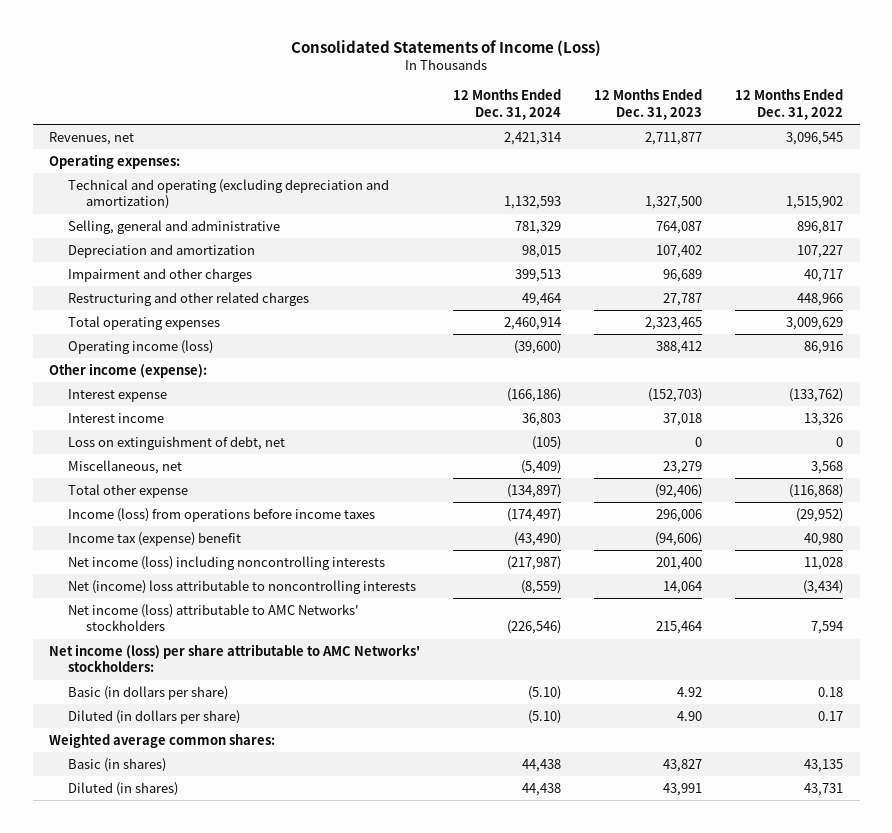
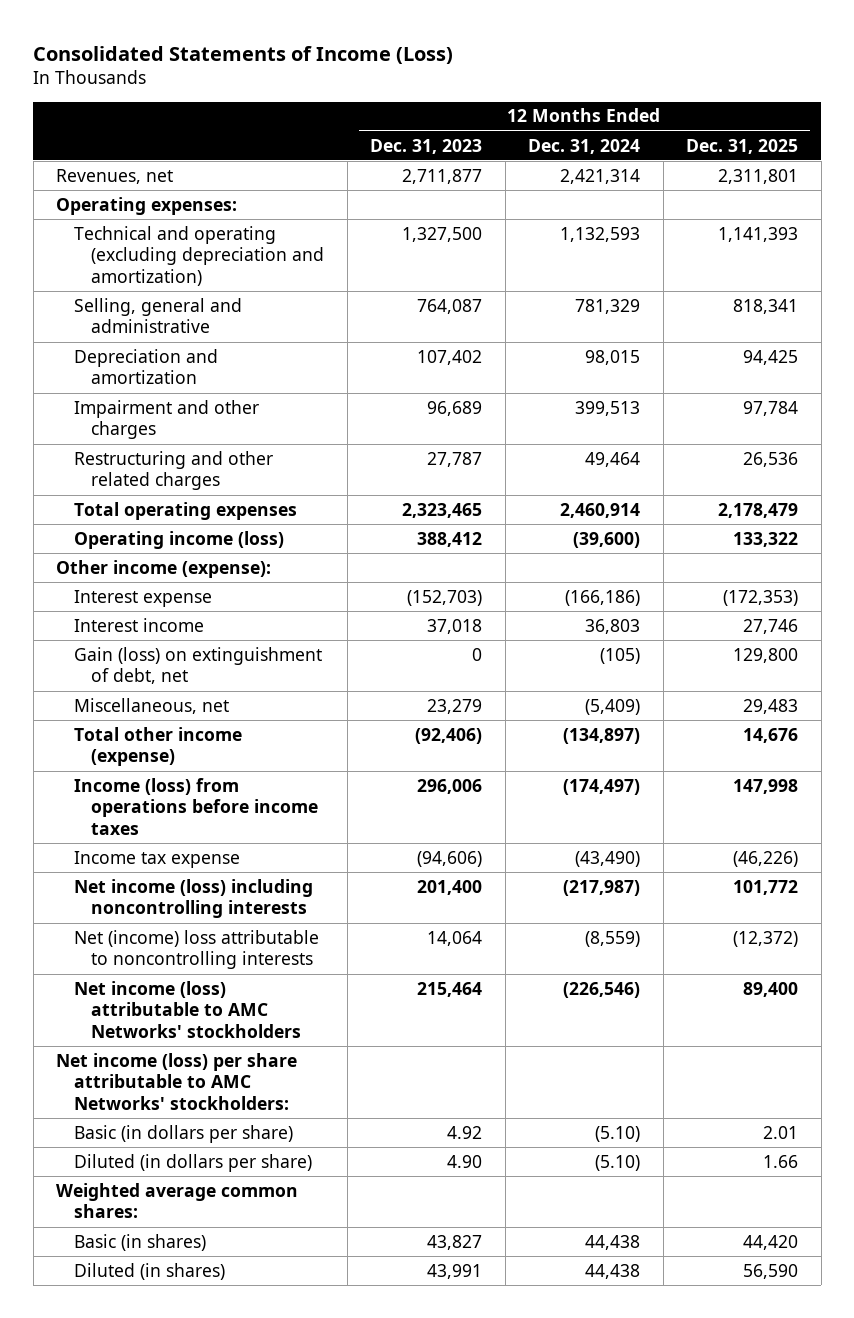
- | 12 Months Ended Dec. 31, 2024 | 12 Months Ended Dec. 31, 2023 | 12 Months Ended Dec. 31, 2022
+ | 12 Months Ended Dec. 31, 2023 | 12 Months Ended Dec. 31, 2024 | 12 Months Ended Dec. 31, 2025
- Loss on extinguishment of debt, net | (105) | 0 | 0
+ Gain (loss) on extinguishment of debt, net | 0 | (105) | 129,800
- Total other expense | (134,897) | (92,406) | (116,868)
+ Total other income (expense) | (92,406) | (134,897) | 14,676
- Income tax (expense) benefit | (43,490) | (94,606) | 40,980
+ Income tax expense | (94,606) | (43,490) | (46,226)

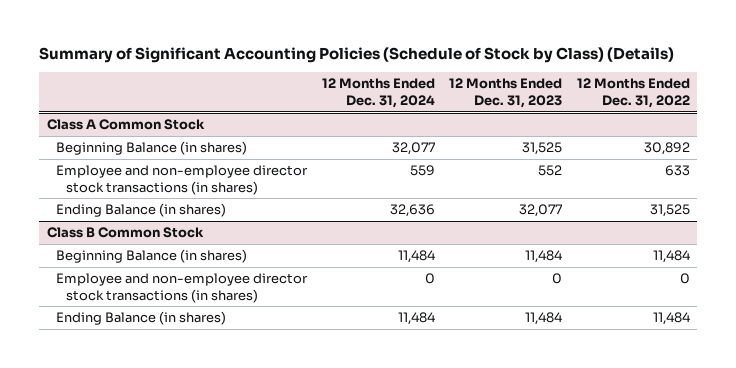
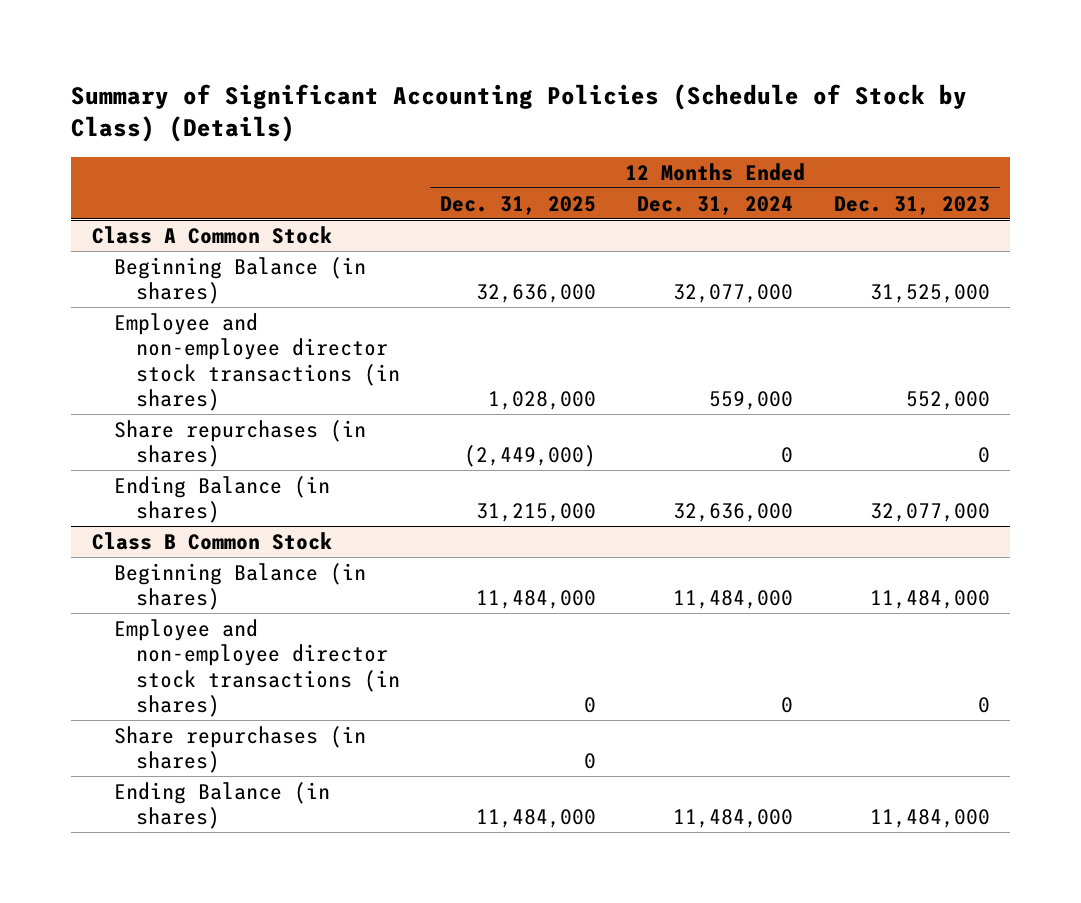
- | 12 Months Ended Dec. 31, 2024 | 12 Months Ended Dec. 31, 2023 | 12 Months Ended Dec. 31, 2022
+ | 12 Months Ended Dec. 31, 2025 | 12 Months Ended Dec. 31, 2024 | 12 Months Ended Dec. 31, 2023
@ Class A Common Stock
- Beginning Balance (in shares) | 32,077 | 31,525 | 30,892
- Employee and non-employee director stock transactions (in shares) | 559 | 552 | 633
- Ending Balance (in shares) | 32,636 | 32,077 | 31,525
+ Beginning Balance (in shares) | 32,636,000 | 32,077,000 | 31,525,000
+ Employee and non-employee director stock transactions (in shares) | 1,028,000 | 559,000 | 552,000
+ Share repurchases (in shares) | (2,449,000) | 0 | 0
+ Ending Balance (in shares) | 31,215,000 | 32,636,000 | 32,077,000
@ Class B Common Stock
- Beginning Balance (in shares) | 11,484 | 11,484 | 11,484
+ Beginning Balance (in shares) | 11,484,000 | 11,484,000 | 11,484,000
- Ending Balance (in shares) | 11,484 | 11,484 | 11,484
+ Share repurchases (in shares) | 0 | |
+ Ending Balance (in shares) | 11,484,000 | 11,484,000 | 11,484,000

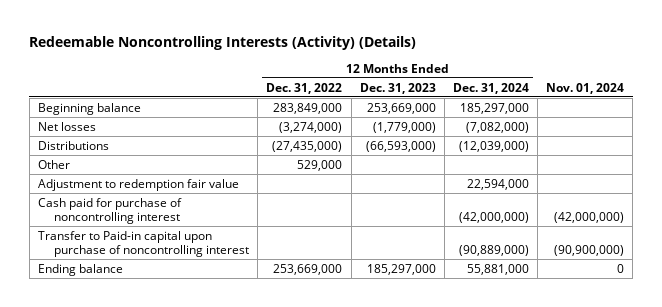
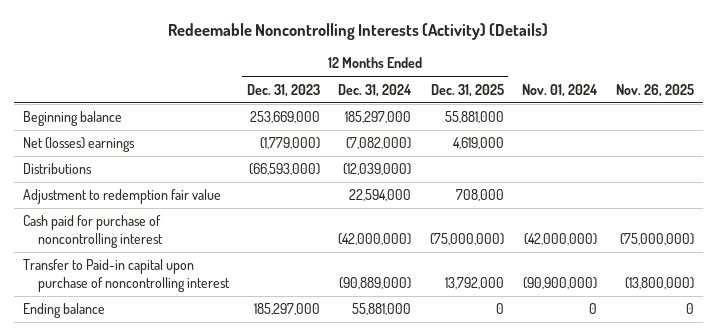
- | 12 Months Ended Dec. 31, 2022 | 12 Months Ended Dec. 31, 2023 | 12 Months Ended Dec. 31, 2024 | Nov. 01, 2024
+ | 12 Months Ended Dec. 31, 2023 | 12 Months Ended Dec. 31, 2024 | 12 Months Ended Dec. 31, 2025 | Nov. 01, 2024 | Nov. 26, 2025
- Net losses | (3,274,000) | (1,779,000) | (7,082,000) |
+ Net (losses) earnings | (1,779,000) | (7,082,000) | 4,619,000 | |
- Other | 529,000 | | |

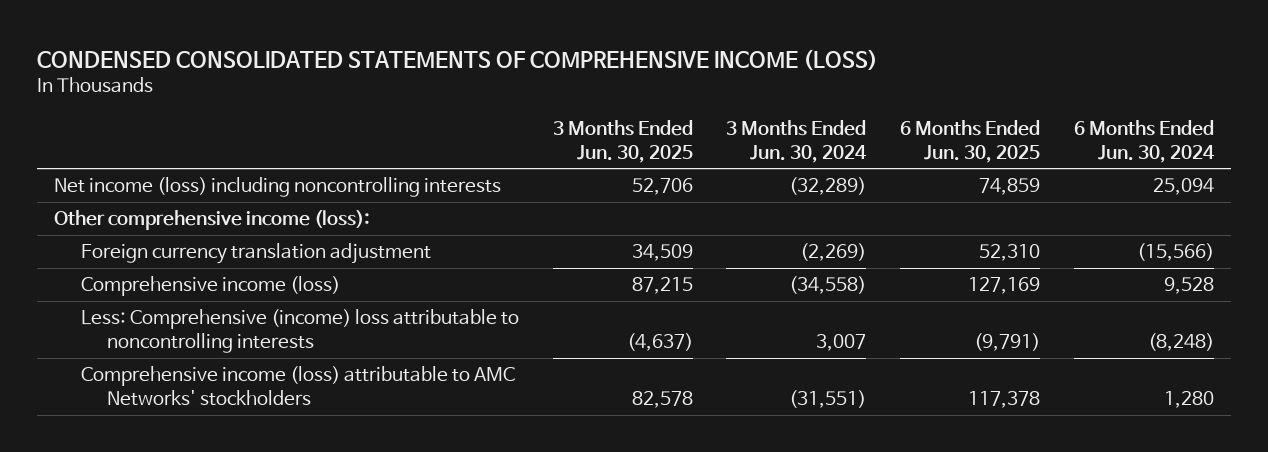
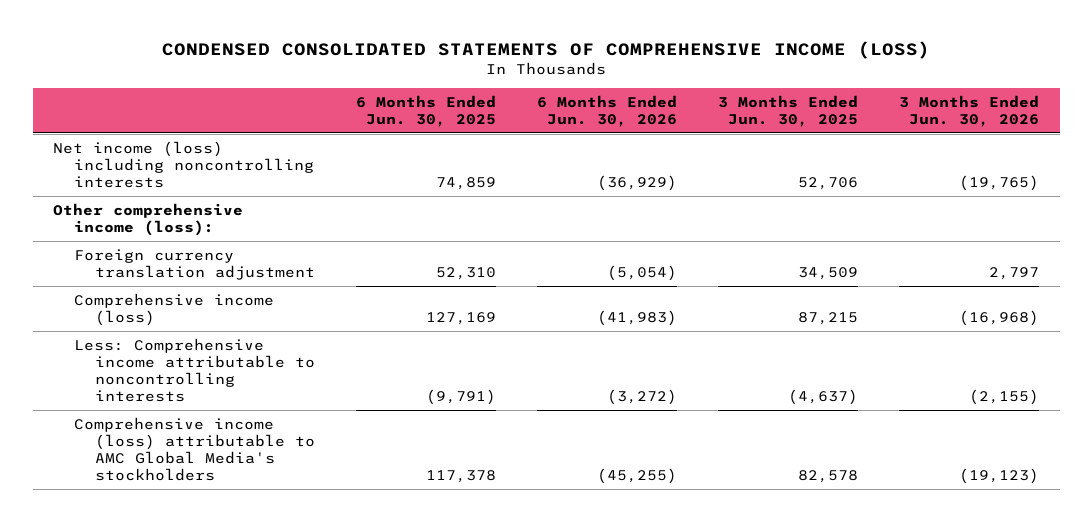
- | 3 Months Ended Jun. 30, 2025 | 3 Months Ended Jun. 30, 2024 | 6 Months Ended Jun. 30, 2025 | 6 Months Ended Jun. 30, 2024
+ | 6 Months Ended Jun. 30, 2025 | 6 Months Ended Jun. 30, 2026 | 3 Months Ended Jun. 30, 2025 | 3 Months Ended Jun. 30, 2026
- Less: Comprehensive (income) loss attributable to noncontrolling interests | (4,637) | 3,007 | (9,791) | (8,248)
- Comprehensive income (loss) attributable to AMC Networks' stockholders | 82,578 | (31,551) | 117,378 | 1,280
+ Less: Comprehensive income attributable to noncontrolling interests | (9,791) | (3,272) | (4,637) | (2,155)
+ Comprehensive income (loss) attributable to AMC Global Media's stockholders | 117,378 | (45,255) | 82,578 | (19,123)

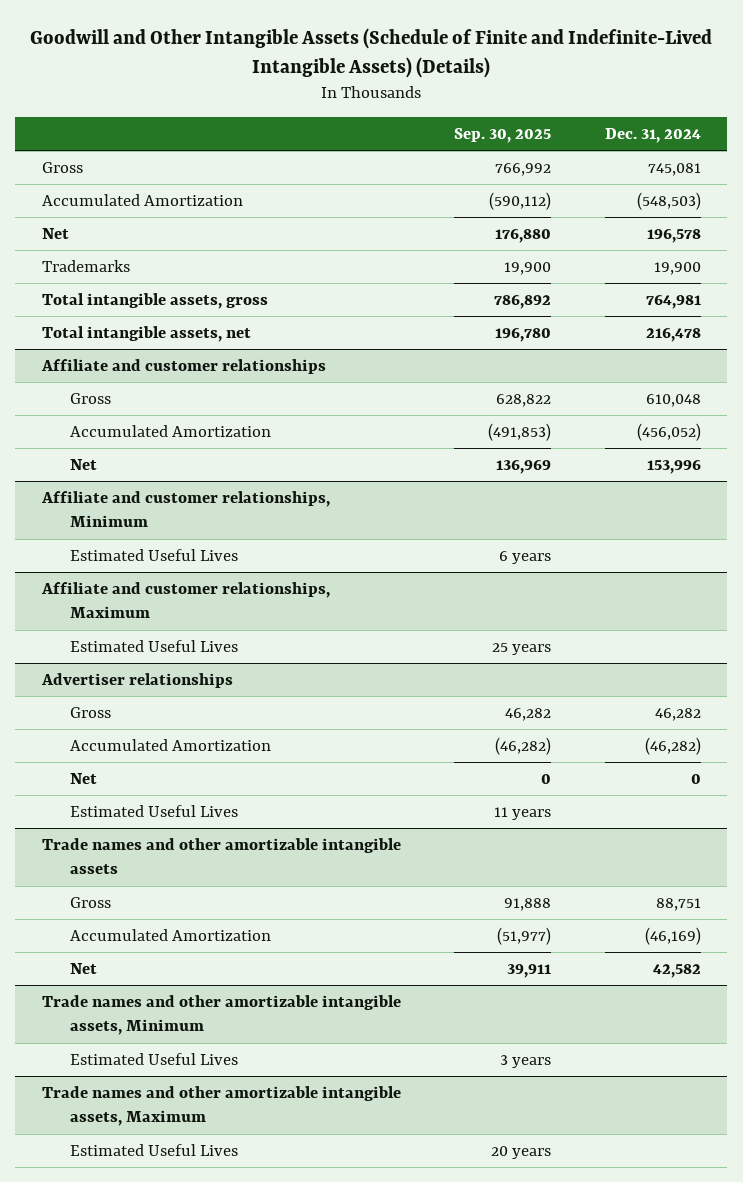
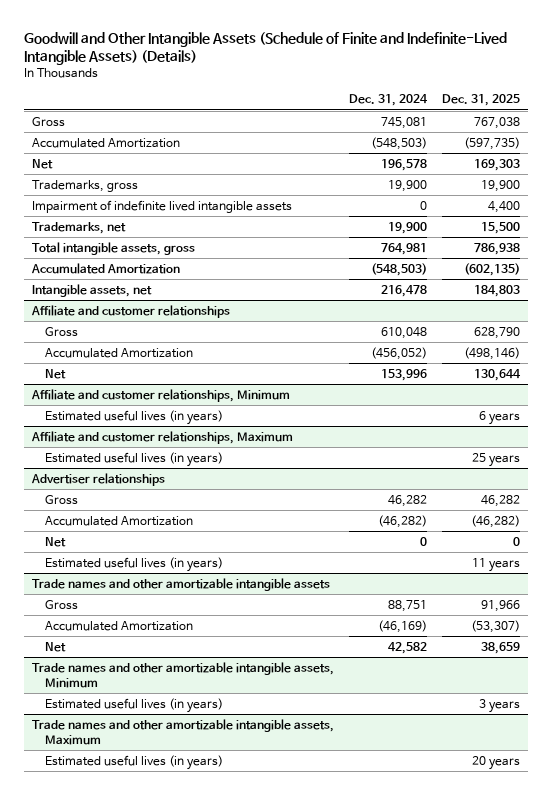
- | Sep. 30, 2025 | Dec. 31, 2024
+ | Dec. 31, 2024 | Dec. 31, 2025
- Trademarks | 19,900 | 19,900
+ Trademarks, gross | 19,900 | 19,900
+ Impairment of indefinite lived intangible assets | 0 | 4,400
+ Trademarks, net | 19,900 | 15,500
- Total intangible assets, net | 196,780 | 216,478
+ Accumulated Amortization | (548,503) | (602,135)
+ Intangible assets, net | 216,478 | 184,803
@ Affiliate and customer relationships, Minimum
- Estimated Useful Lives | 6 years |
+ Estimated useful lives (in years) | | 6 years
@ Affiliate and customer relationships, Maximum
- Estimated Useful Lives | 25 years |
+ Estimated useful lives (in years) | | 25 years
@ Advertiser relationships
- Estimated Useful Lives | 11 years |
+ Estimated useful lives (in years) | | 11 years
@ Trade names and other amortizable intangible assets, Minimum
- Estimated Useful Lives | 3 years |
+ Estimated useful lives (in years) | | 3 years
@ Trade names and other amortizable intangible assets, Maximum
- Estimated Useful Lives | 20 years |
+ Estimated useful lives (in years) | | 20 years

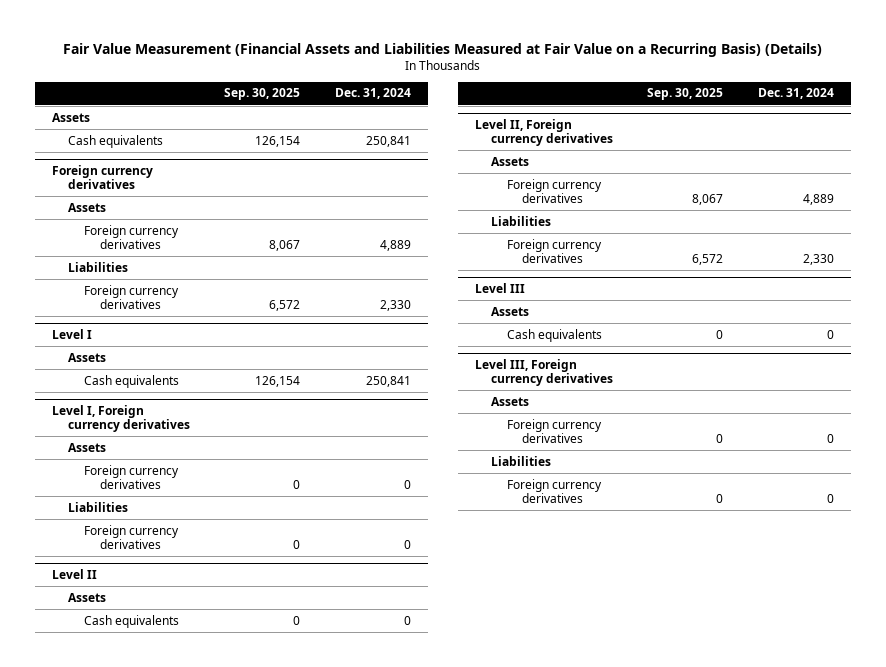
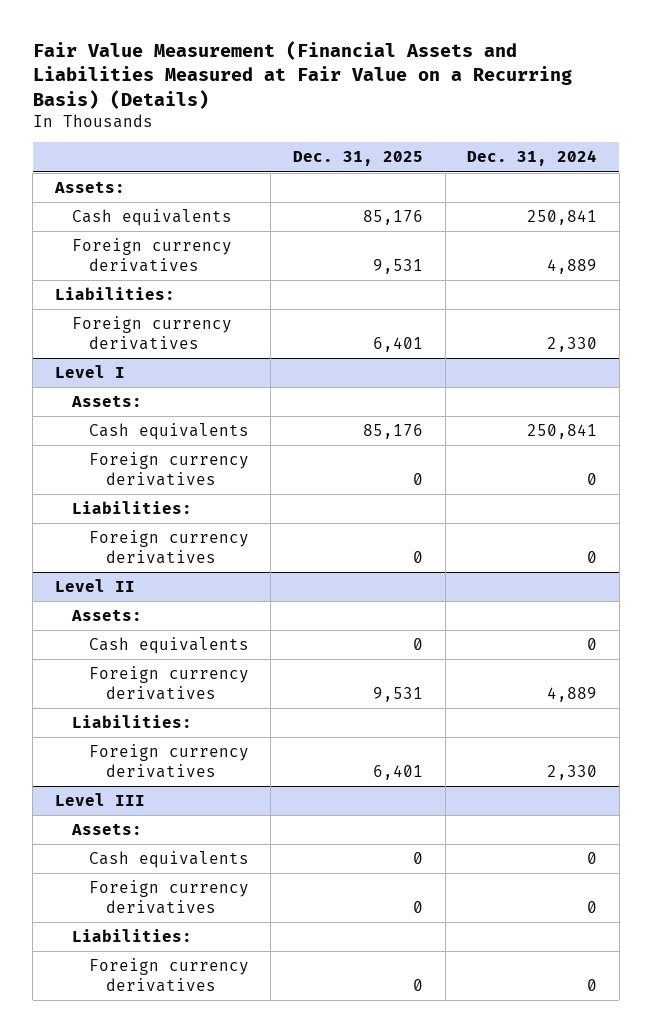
- | Sep. 30, 2025 | Dec. 31, 2024
+ | Dec. 31, 2025 | Dec. 31, 2024
- Assets
+ Assets:
- Foreign currency derivatives
- Assets
- Liabilities
+ Liabilities:
@ Level I
- Assets
+ Assets:
- Level I, Foreign currency derivatives
- Assets
- Liabilities
@ Level I
+ Liabilities:
@ Level II
- Assets
+ Assets:
- Level II, Foreign currency derivatives
- Assets
- Liabilities
@ Level II
+ Liabilities:
@ Level III
- Assets
+ Assets:
- Level III, Foreign currency derivatives
- Assets
- Liabilities
@ Level III
+ Liabilities:

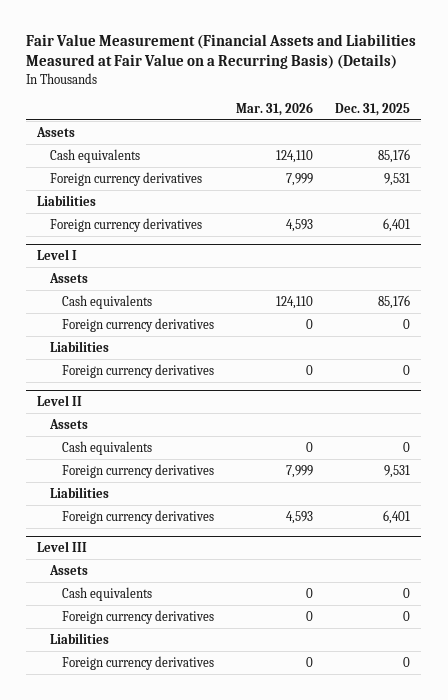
- | Dec. 31, 2025 | Dec. 31, 2024
+ | Mar. 31, 2026 | Dec. 31, 2025
- Assets:
+ Assets
- Liabilities:
+ Liabilities
@ Level I
- Assets:
+ Assets
- Liabilities:
+ Liabilities
@ Level II
- Assets:
+ Assets
- Liabilities:
+ Liabilities
@ Level III
- Assets:
+ Assets
- Liabilities:
+ Liabilities

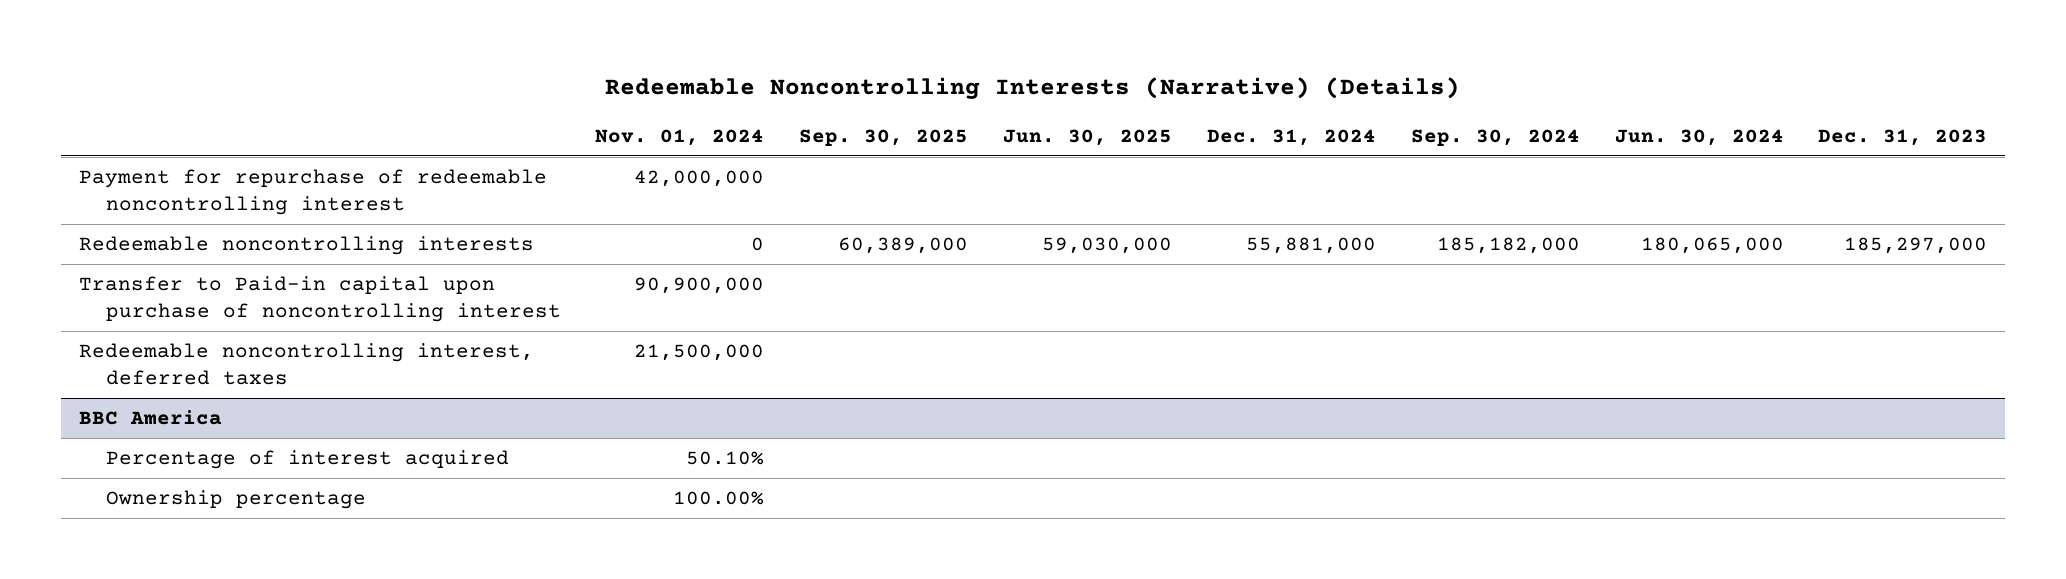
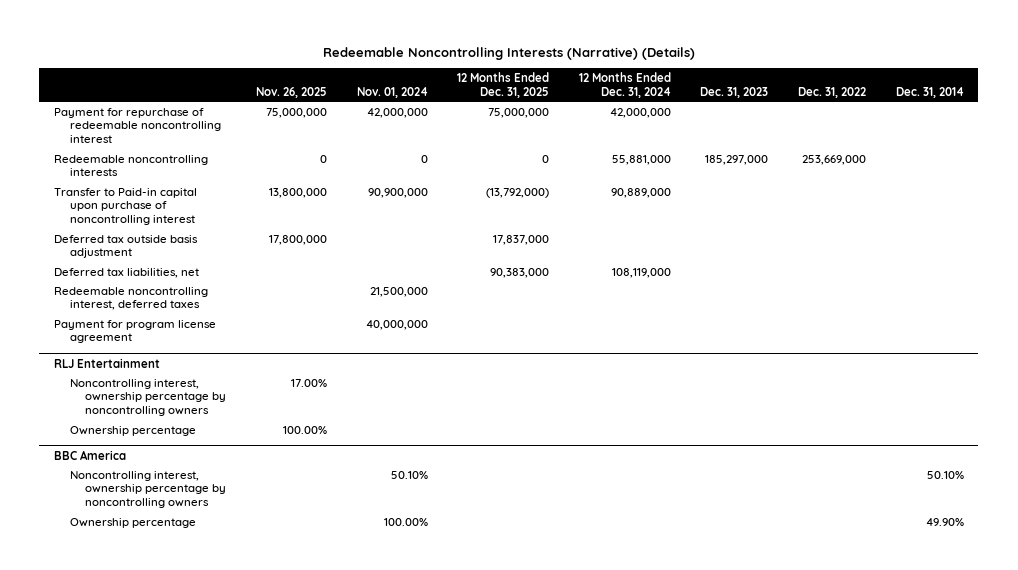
- | Nov. 01, 2024 | Sep. 30, 2025 | Jun. 30, 2025 | Dec. 31, 2024 | Sep. 30, 2024 | Jun. 30, 2024 | Dec. 31, 2023
+ | Nov. 26, 2025 | Nov. 01, 2024 | 12 Months Ended Dec. 31, 2025 | 12 Months Ended Dec. 31, 2024 | Dec. 31, 2023 | Dec. 31, 2022 | Dec. 31, 2014
+ Deferred tax outside basis adjustment | 17,800,000 | | 17,837,000 | | | |
+ Deferred tax liabilities, net | | | 90,383,000 | 108,119,000 | | |
+ Payment for program license agreement | | 40,000,000 | | | | |
+ RLJ Entertainment
+ Noncontrolling interest, ownership percentage by noncontrolling owners | 17.00% | | | | | |
+ Ownership percentage | 100.00% | | | | | |
@ BBC America
- Percentage of interest acquired | 50.10% | | | | | |
+ Noncontrolling interest, ownership percentage by noncontrolling owners | | 50.10% | | | | | 50.10%

